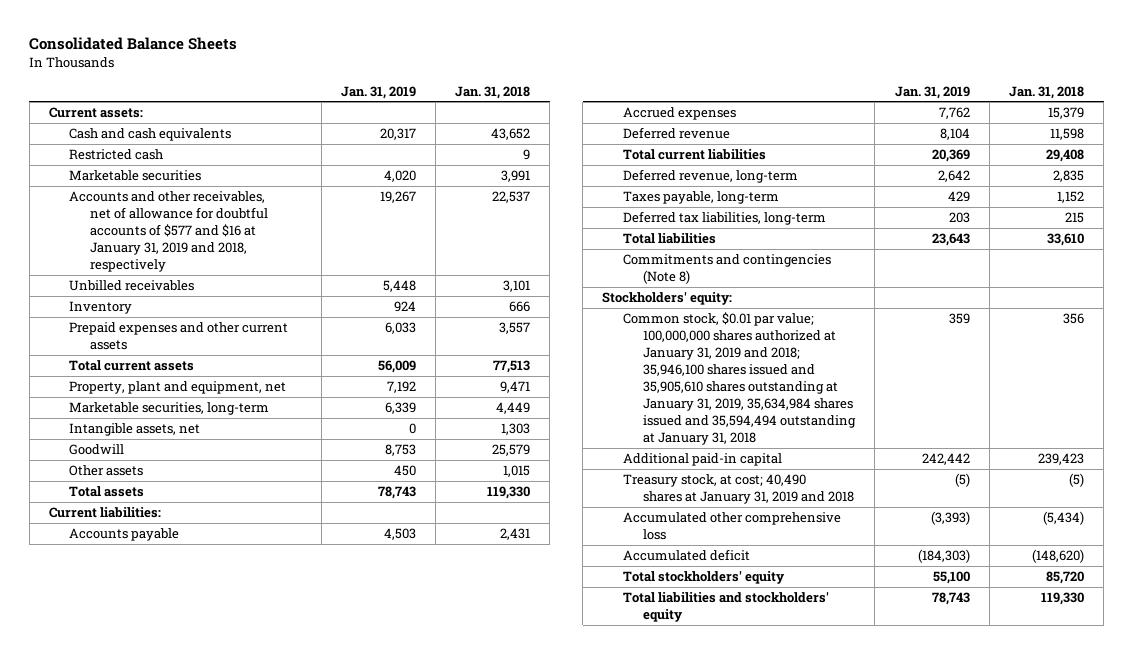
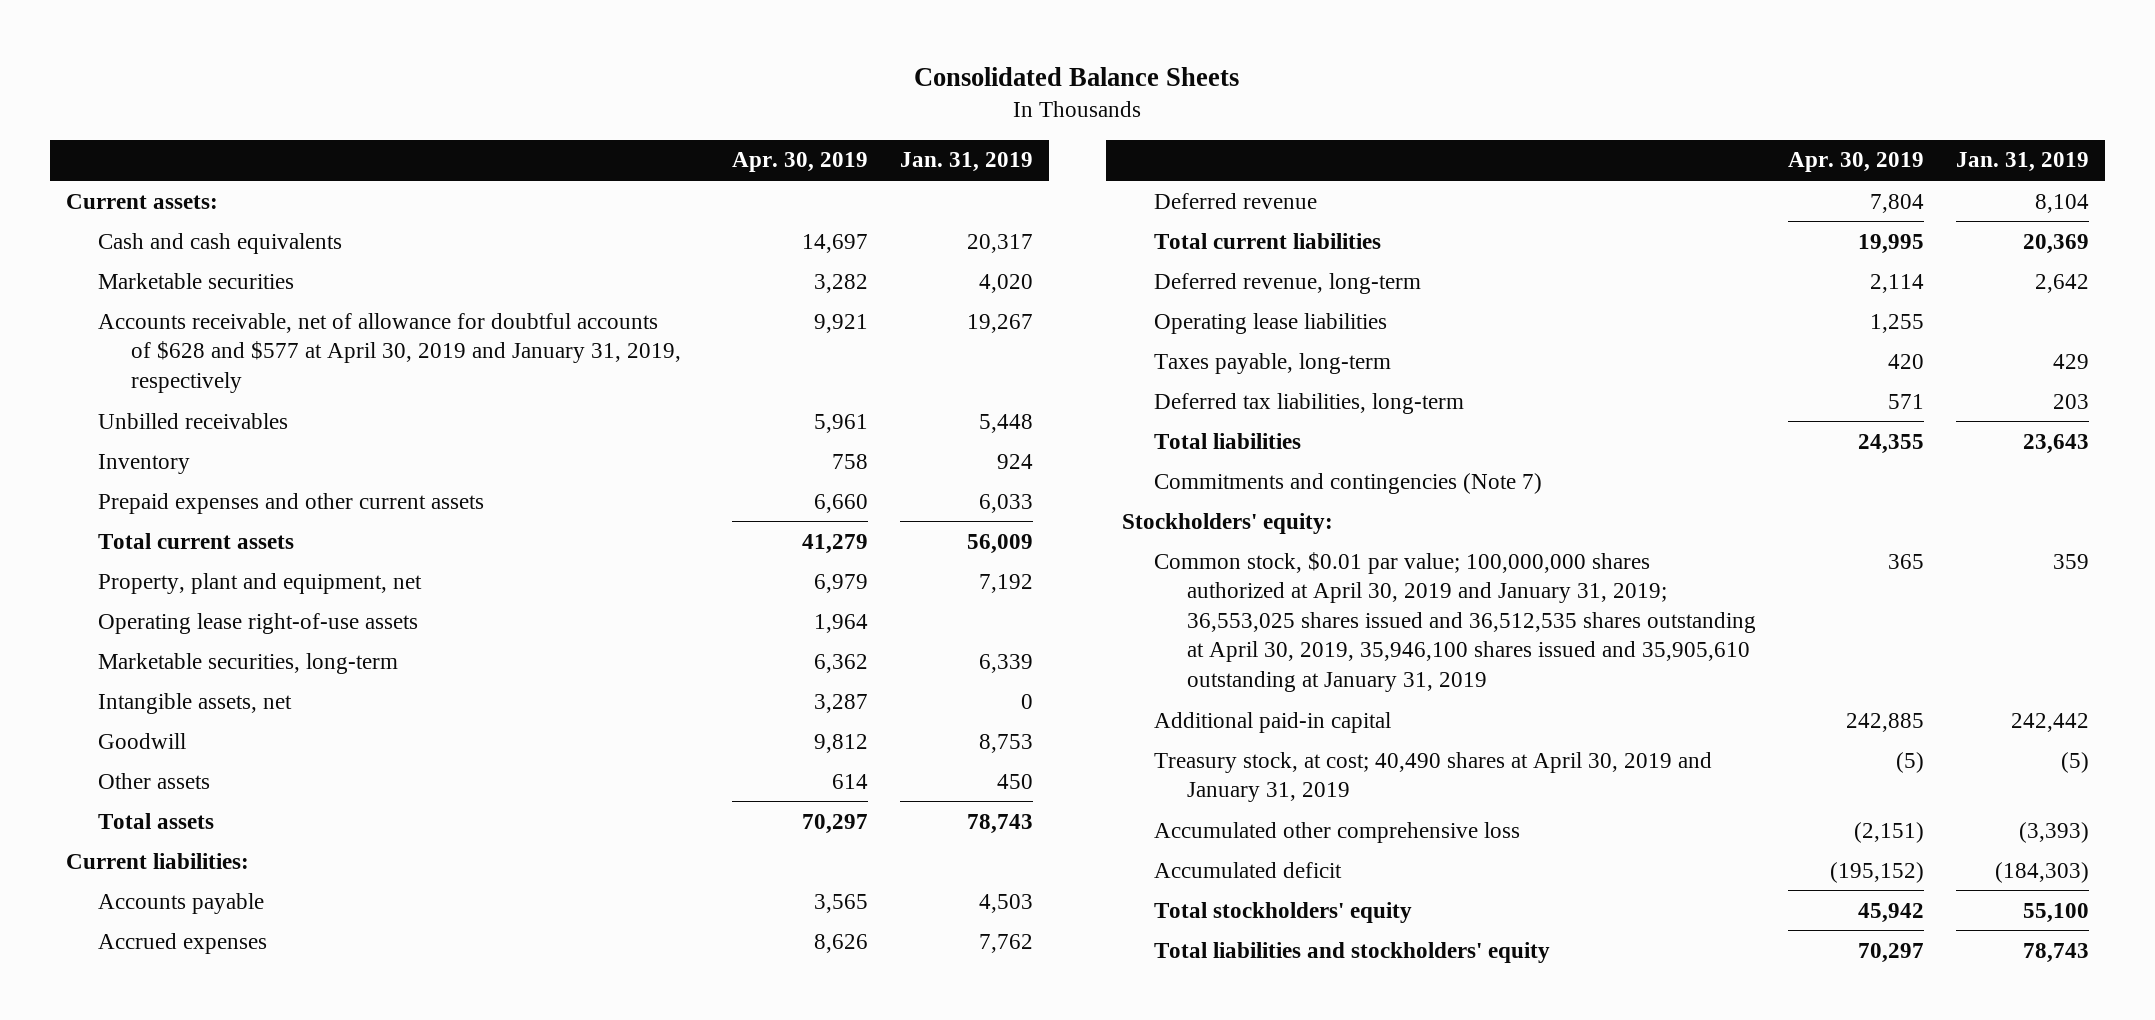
- | Jan. 31, 2019 | Jan. 31, 2018
+ | Apr. 30, 2019 | Jan. 31, 2019
- Restricted cash | | 9
- Accounts and other receivables, net of allowance for doubtful accounts of $577 and $16 at January 31, 2019 and 2018, respectively | 19,267 | 22,537
+ Accounts receivable, net of allowance for doubtful accounts of $628 and $577 at April 30, 2019 and January 31, 2019, respectively | 9,921 | 19,267
+ Operating lease right-of-use assets | 1,964 |
+ Operating lease liabilities | 1,255 |
- Commitments and contingencies (Note 8)
+ Commitments and contingencies (Note 7)
- Common stock, $0.01 par value; 100,000,000 shares authorized at January 31, 2019 and 2018; 35,946,100 shares issued and 35,905,610 shares outstanding at January 31, 2019, 35,634,984 shares issued and 35,594,494 outstanding at January 31, 2018 | 359 | 356
+ Common stock, $0.01 par value; 100,000,000 shares authorized at April 30, 2019 and January 31, 2019; 36,553,025 shares issued and 36,512,535 shares outstanding at April 30, 2019, 35,946,100 shares issued and 35,905,610 outstanding at January 31, 2019 | 365 | 359
- Treasury stock, at cost; 40,490 shares at January 31, 2019 and 2018 | (5) | (5)
+ Treasury stock, at cost; 40,490 shares at April 30, 2019 and January 31, 2019 | (5) | (5)

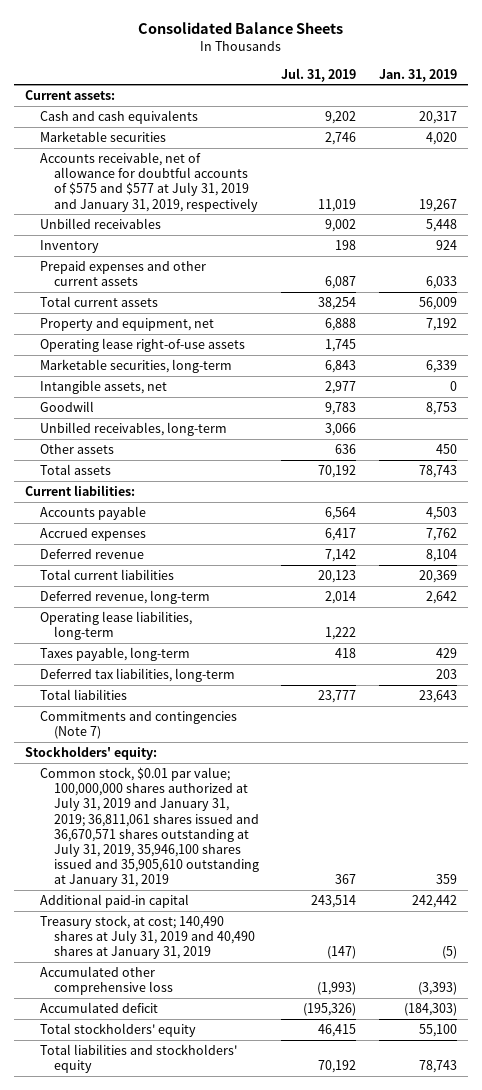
- | Apr. 30, 2019 | Jan. 31, 2019
+ | Jul. 31, 2019 | Jan. 31, 2019
- Accounts receivable, net of allowance for doubtful accounts of $628 and $577 at April 30, 2019 and January 31, 2019, respectively | 9,921 | 19,267
+ Accounts receivable, net of allowance for doubtful accounts of $575 and $577 at July 31, 2019 and January 31, 2019, respectively | 11,019 | 19,267
- Property, plant and equipment, net | 6,979 | 7,192
+ Property and equipment, net | 6,888 | 7,192
+ Unbilled receivables, long-term | 3,066 |
- Operating lease liabilities | 1,255 |
+ Operating lease liabilities, long-term | 1,222 |
- Common stock, $0.01 par value; 100,000,000 shares authorized at April 30, 2019 and January 31, 2019; 36,553,025 shares issued and 36,512,535 shares outstanding at April 30, 2019, 35,946,100 shares issued and 35,905,610 outstanding at January 31, 2019 | 365 | 359
+ Common stock, $0.01 par value; 100,000,000 shares authorized at July 31, 2019 and January 31, 2019; 36,811,061 shares issued and 36,670,571 shares outstanding at July 31, 2019, 35,946,100 shares issued and 35,905,610 outstanding at January 31, 2019 | 367 | 359
- Treasury stock, at cost; 40,490 shares at April 30, 2019 and January 31, 2019 | (5) | (5)
+ Treasury stock, at cost; 140,490 shares at July 31, 2019 and 40,490 shares at January 31, 2019 | (147) | (5)

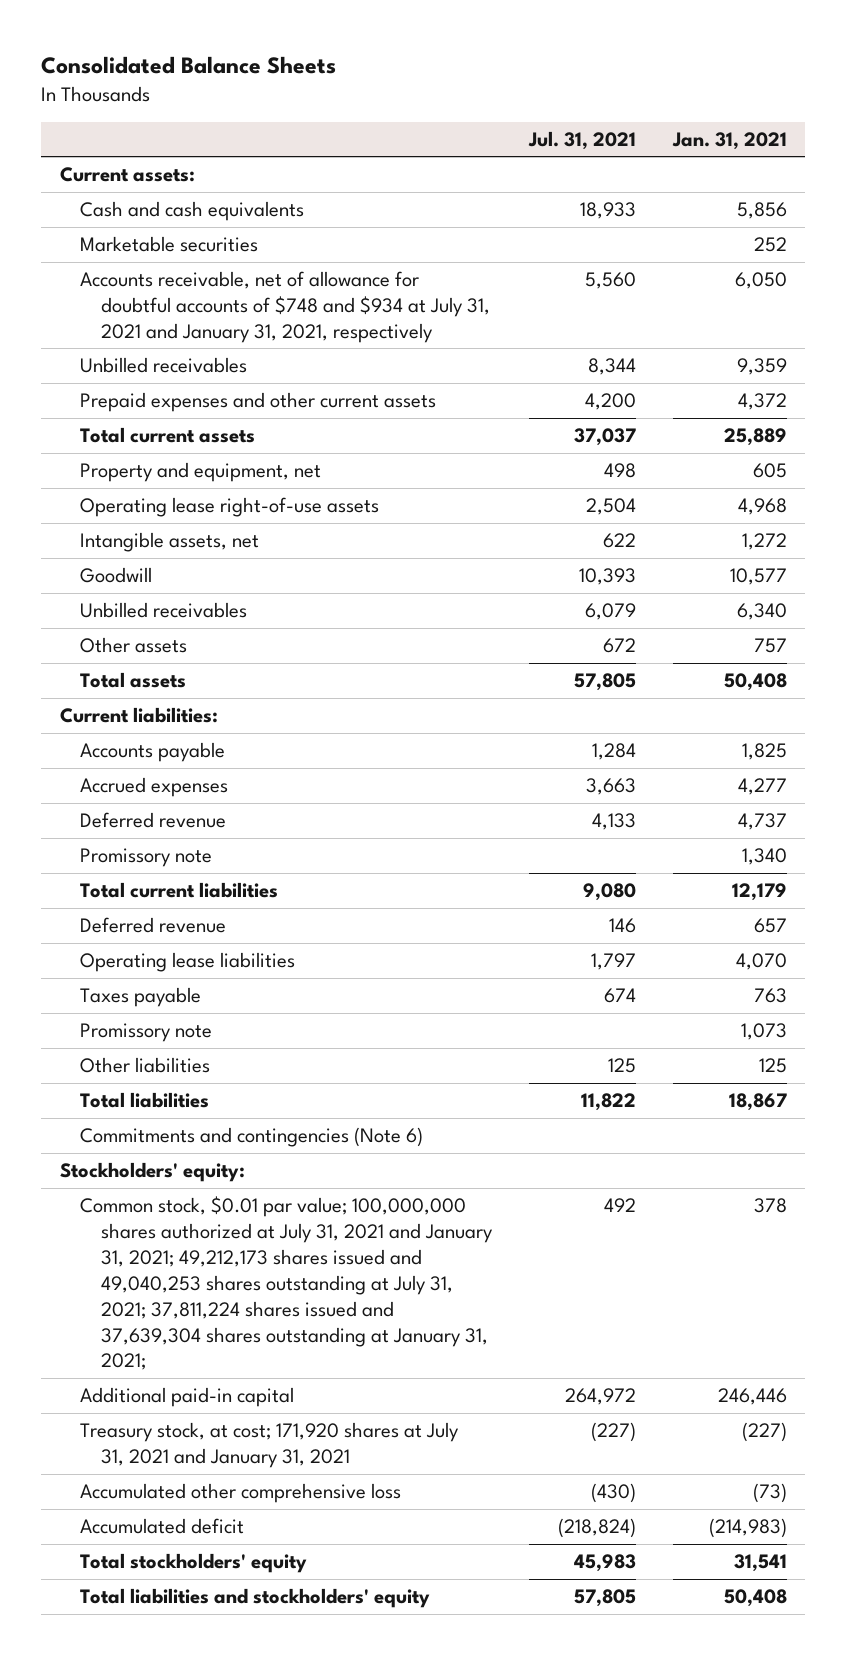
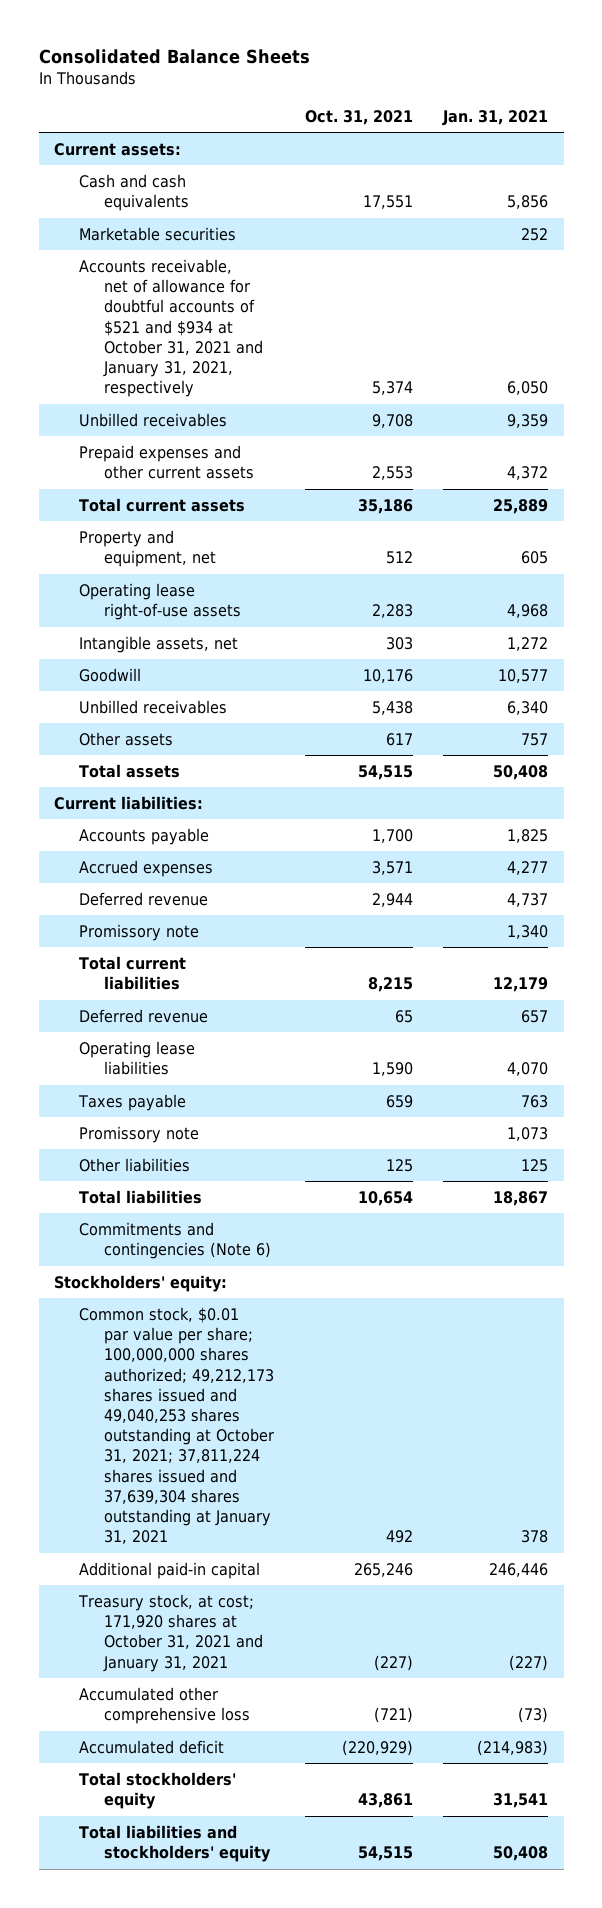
- | Jul. 31, 2021 | Jan. 31, 2021
+ | Oct. 31, 2021 | Jan. 31, 2021
- Accounts receivable, net of allowance for doubtful accounts of $748 and $934 at July 31, 2021 and January 31, 2021, respectively | 5,560 | 6,050
+ Accounts receivable, net of allowance for doubtful accounts of $521 and $934 at October 31, 2021 and January 31, 2021, respectively | 5,374 | 6,050
- Common stock, $0.01 par value; 100,000,000 shares authorized at July 31, 2021 and January 31, 2021; 49,212,173 shares issued and 49,040,253 shares outstanding at July 31, 2021; 37,811,224 shares issued and 37,639,304 shares outstanding at January 31, 2021; | 492 | 378
+ Common stock, $0.01 par value per share; 100,000,000 shares authorized; 49,212,173 shares issued and 49,040,253 shares outstanding at October 31, 2021; 37,811,224 shares issued and 37,639,304 shares outstanding at January 31, 2021 | 492 | 378
- Treasury stock, at cost; 171,920 shares at July 31, 2021 and January 31, 2021 | (227) | (227)
+ Treasury stock, at cost; 171,920 shares at October 31, 2021 and January 31, 2021 | (227) | (227)

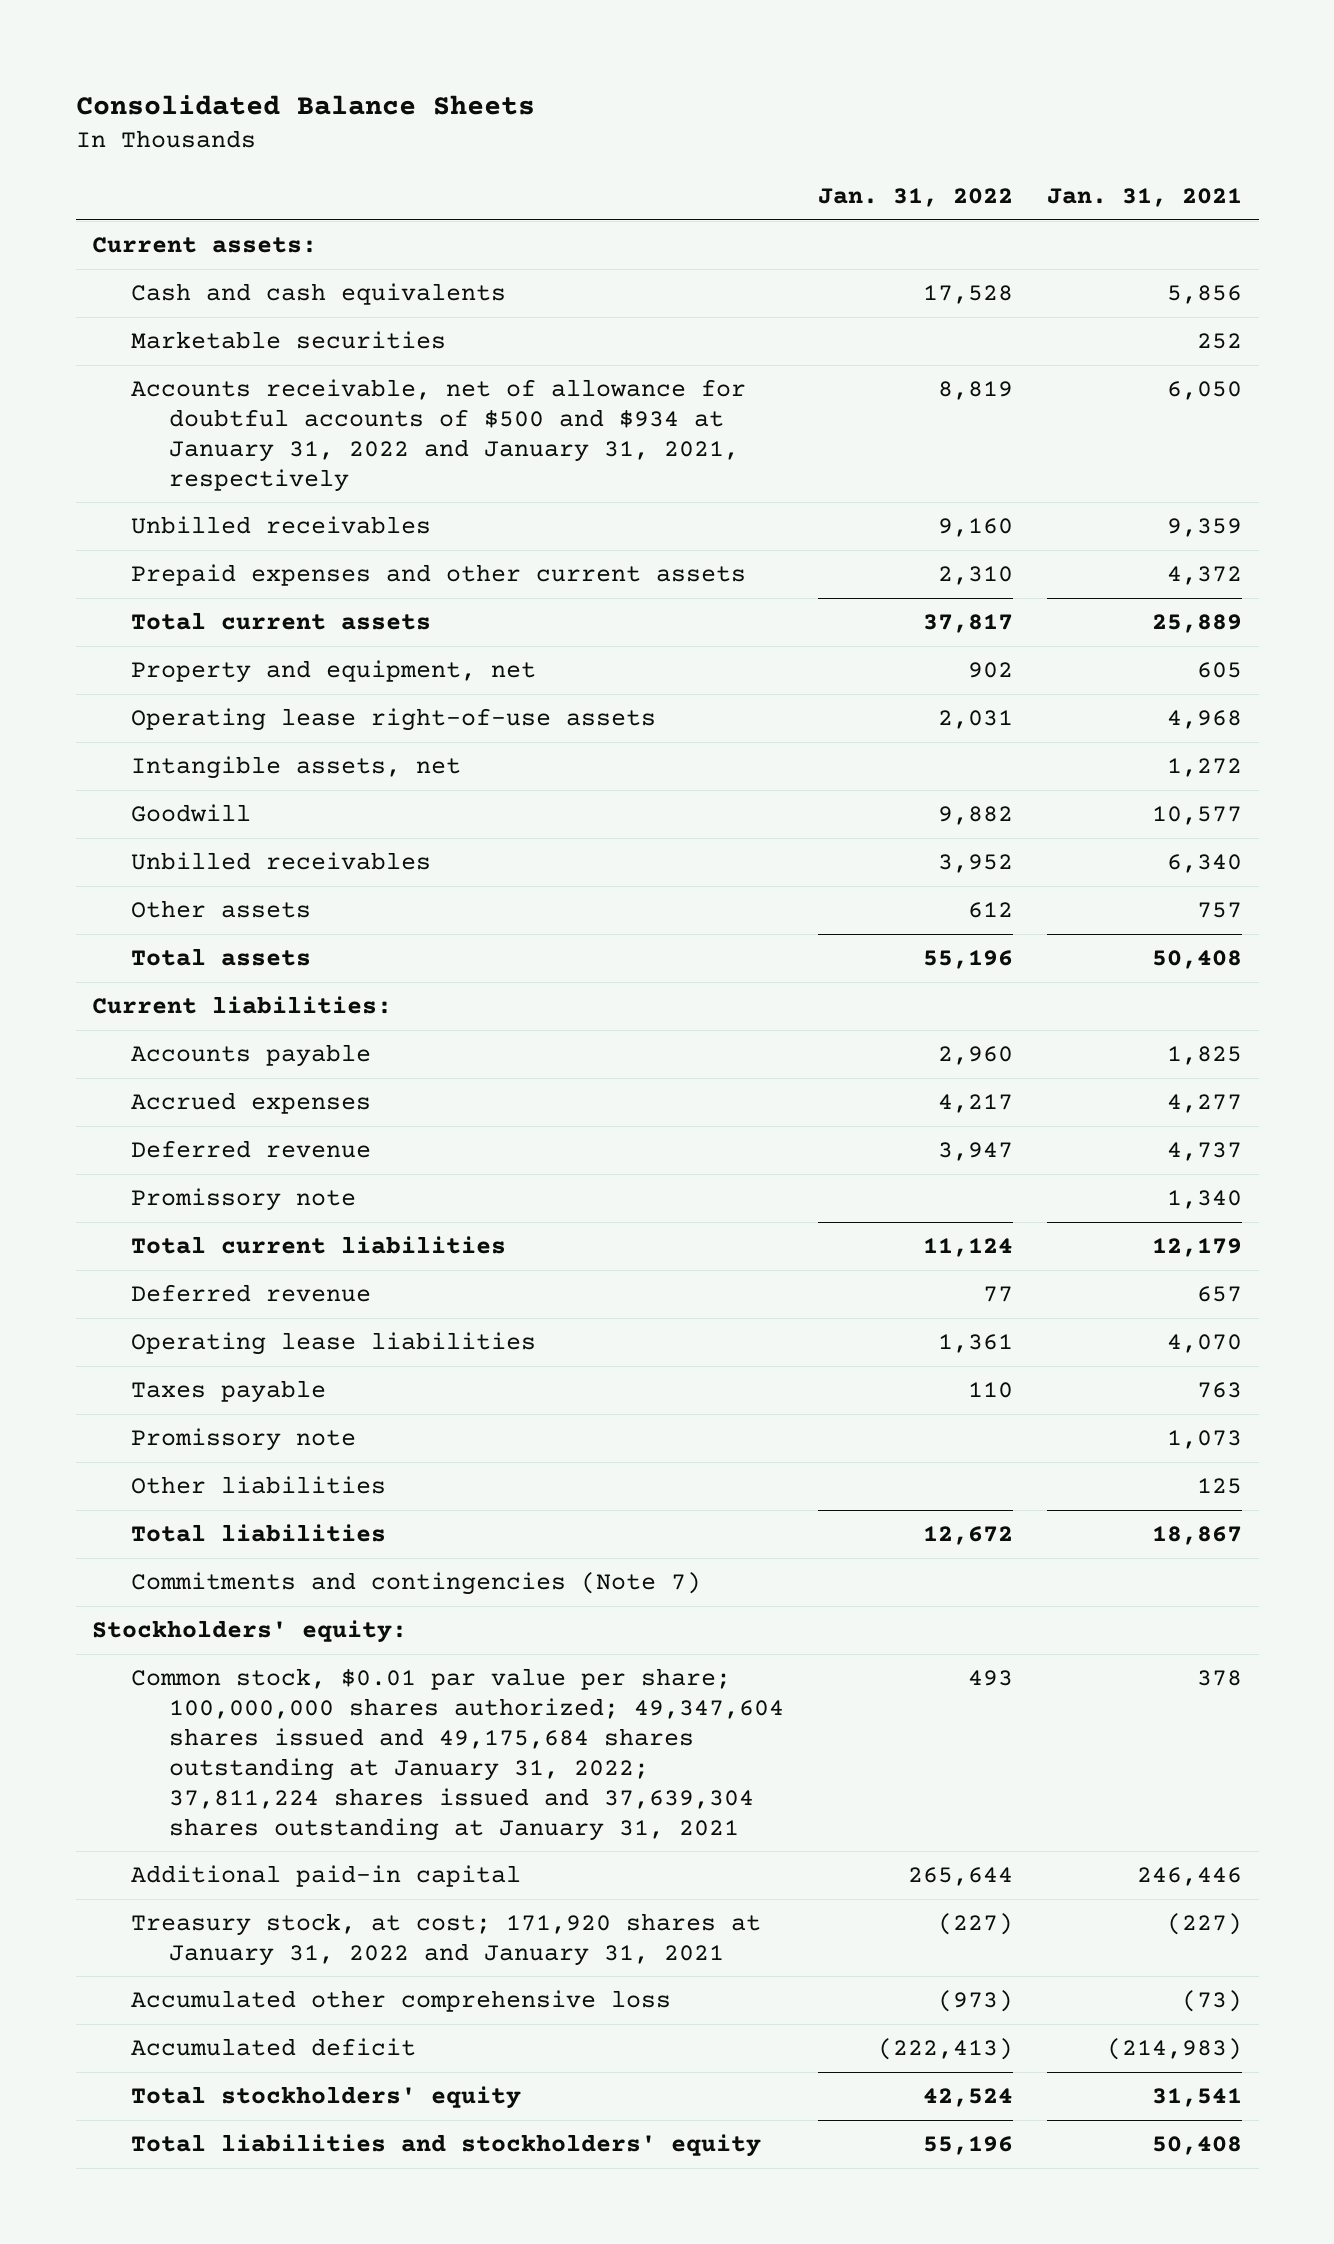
- | Oct. 31, 2021 | Jan. 31, 2021
+ | Jan. 31, 2022 | Jan. 31, 2021
- Accounts receivable, net of allowance for doubtful accounts of $521 and $934 at October 31, 2021 and January 31, 2021, respectively | 5,374 | 6,050
+ Accounts receivable, net of allowance for doubtful accounts of $500 and $934 at January 31, 2022 and January 31, 2021, respectively | 8,819 | 6,050
- Commitments and contingencies (Note 6)
+ Commitments and contingencies (Note 7)
- Common stock, $0.01 par value per share; 100,000,000 shares authorized; 49,212,173 shares issued and 49,040,253 shares outstanding at October 31, 2021; 37,811,224 shares issued and 37,639,304 shares outstanding at January 31, 2021 | 492 | 378
+ Common stock, $0.01 par value per share; 100,000,000 shares authorized; 49,347,604 shares issued and 49,175,684 shares outstanding at January 31, 2022; 37,811,224 shares issued and 37,639,304 shares outstanding at January 31, 2021 | 493 | 378
- Treasury stock, at cost; 171,920 shares at October 31, 2021 and January 31, 2021 | (227) | (227)
+ Treasury stock, at cost; 171,920 shares at January 31, 2022 and January 31, 2021 | (227) | (227)

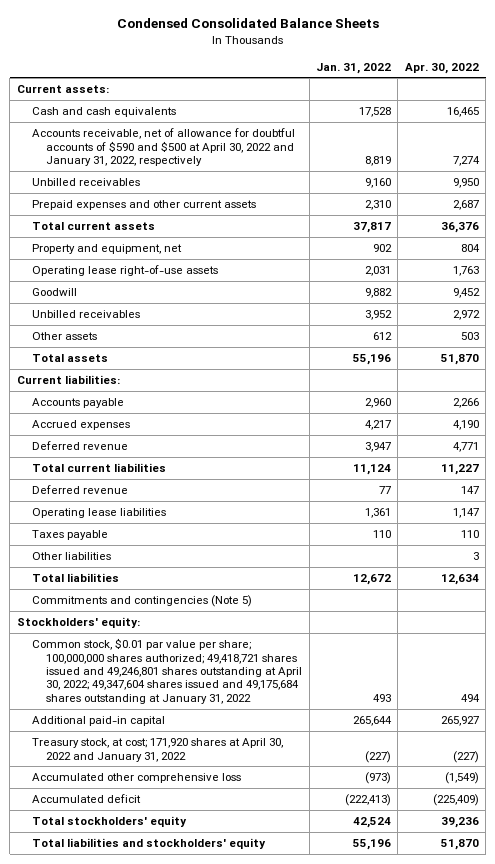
- Consolidated Balance Sheets
+ Condensed Consolidated Balance Sheets
- | Jan. 31, 2022 | Jan. 31, 2021
+ | Jan. 31, 2022 | Apr. 30, 2022
- Marketable securities | | 252
- Accounts receivable, net of allowance for doubtful accounts of $500 and $934 at January 31, 2022 and January 31, 2021, respectively | 8,819 | 6,050
+ Accounts receivable, net of allowance for doubtful accounts of $590 and $500 at April 30, 2022 and January 31, 2022, respectively | 8,819 | 7,274
- Intangible assets, net | | 1,272
- Promissory note | | 1,340
- Promissory note | | 1,073
- Commitments and contingencies (Note 7)
+ Commitments and contingencies (Note 5)
- Common stock, $0.01 par value per share; 100,000,000 shares authorized; 49,347,604 shares issued and 49,175,684 shares outstanding at January 31, 2022; 37,811,224 shares issued and 37,639,304 shares outstanding at January 31, 2021 | 493 | 378
+ Common stock, $0.01 par value per share; 100,000,000 shares authorized; 49,418,721 shares issued and 49,246,801 shares outstanding at April 30, 2022; 49,347,604 shares issued and 49,175,684 shares outstanding at January 31, 2022 | 493 | 494
- Treasury stock, at cost; 171,920 shares at January 31, 2022 and January 31, 2021 | (227) | (227)
+ Treasury stock, at cost; 171,920 shares at April 30, 2022 and January 31, 2022 | (227) | (227)

